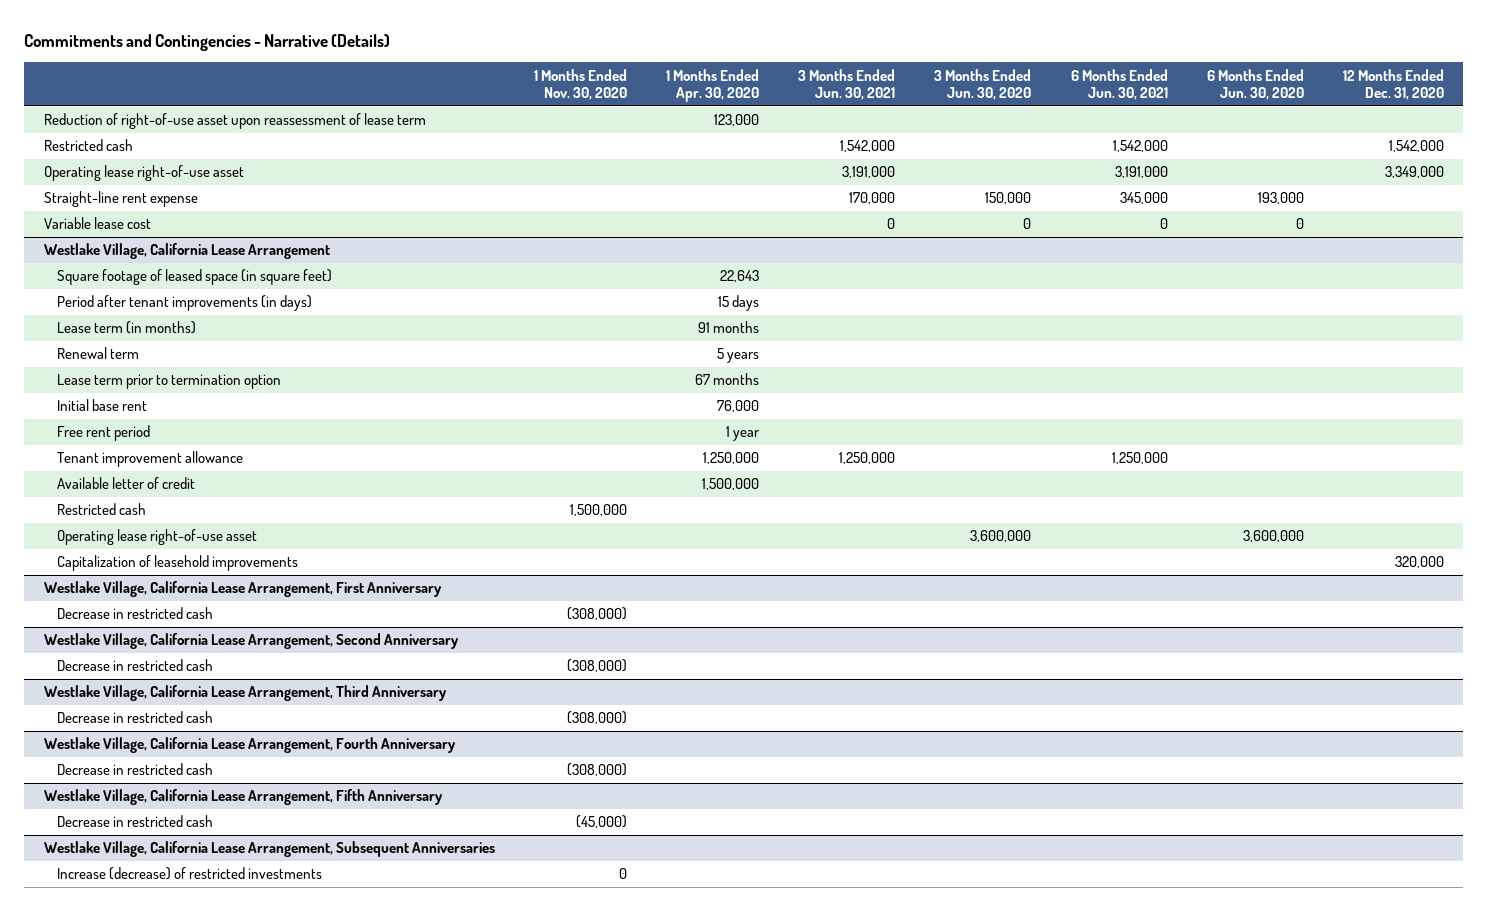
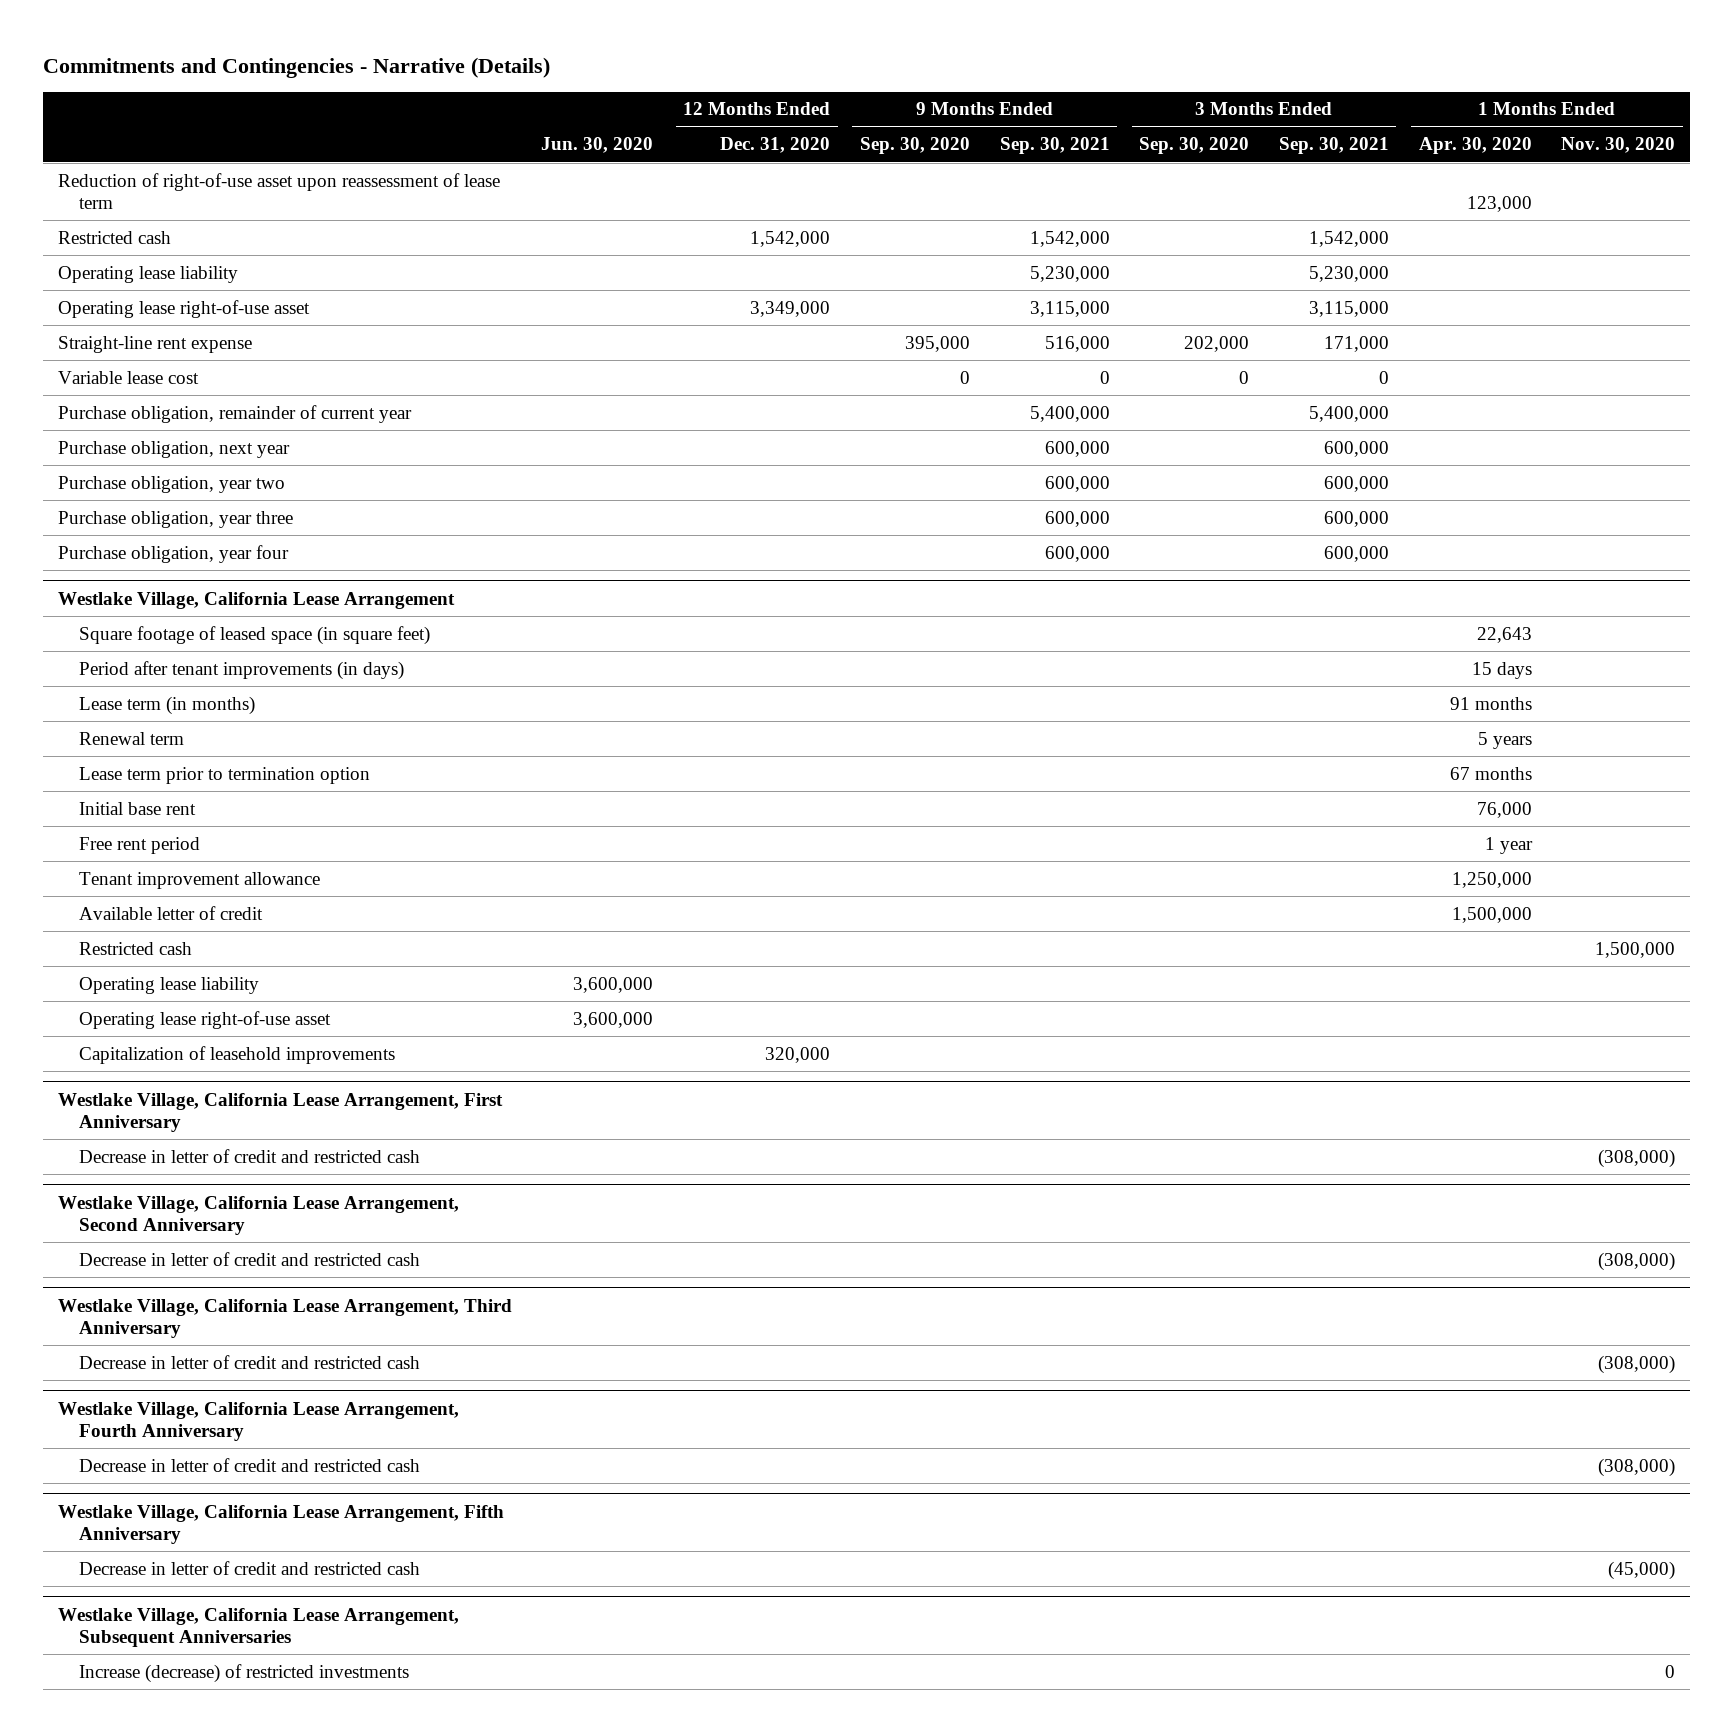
- | 1 Months Ended Nov. 30, 2020 | 1 Months Ended Apr. 30, 2020 | 3 Months Ended Jun. 30, 2021 | 3 Months Ended Jun. 30, 2020 | 6 Months Ended Jun. 30, 2021 | 6 Months Ended Jun. 30, 2020 | 12 Months Ended Dec. 31, 2020
+ | Jun. 30, 2020 | 12 Months Ended Dec. 31, 2020 | 9 Months Ended Sep. 30, 2020 | 9 Months Ended Sep. 30, 2021 | 3 Months Ended Sep. 30, 2020 | 3 Months Ended Sep. 30, 2021 | 1 Months Ended Apr. 30, 2020 | 1 Months Ended Nov. 30, 2020
+ Operating lease liability | | | | 5,230,000 | | 5,230,000 | |
+ Purchase obligation, remainder of current year | | | | 5,400,000 | | 5,400,000 | |
+ Purchase obligation, next year | | | | 600,000 | | 600,000 | |
+ Purchase obligation, year two | | | | 600,000 | | 600,000 | |
+ Purchase obligation, year three | | | | 600,000 | | 600,000 | |
+ Purchase obligation, year four | | | | 600,000 | | 600,000 | |
@ Westlake Village, California Lease Arrangement
+ Operating lease liability | 3,600,000 | | | | | | |
@ Westlake Village, California Lease Arrangement, First Anniversary
- Decrease in restricted cash | (308,000) | | | | | |
+ Decrease in letter of credit and restricted cash | | | | | | | | (308,000)
@ Westlake Village, California Lease Arrangement, Second Anniversary
- Decrease in restricted cash | (308,000) | | | | | |
+ Decrease in letter of credit and restricted cash | | | | | | | | (308,000)
@ Westlake Village, California Lease Arrangement, Third Anniversary
- Decrease in restricted cash | (308,000) | | | | | |
+ Decrease in letter of credit and restricted cash | | | | | | | | (308,000)
@ Westlake Village, California Lease Arrangement, Fourth Anniversary
- Decrease in restricted cash | (308,000) | | | | | |
+ Decrease in letter of credit and restricted cash | | | | | | | | (308,000)
@ Westlake Village, California Lease Arrangement, Fifth Anniversary
- Decrease in restricted cash | (45,000) | | | | | |
+ Decrease in letter of credit and restricted cash | | | | | | | | (45,000)

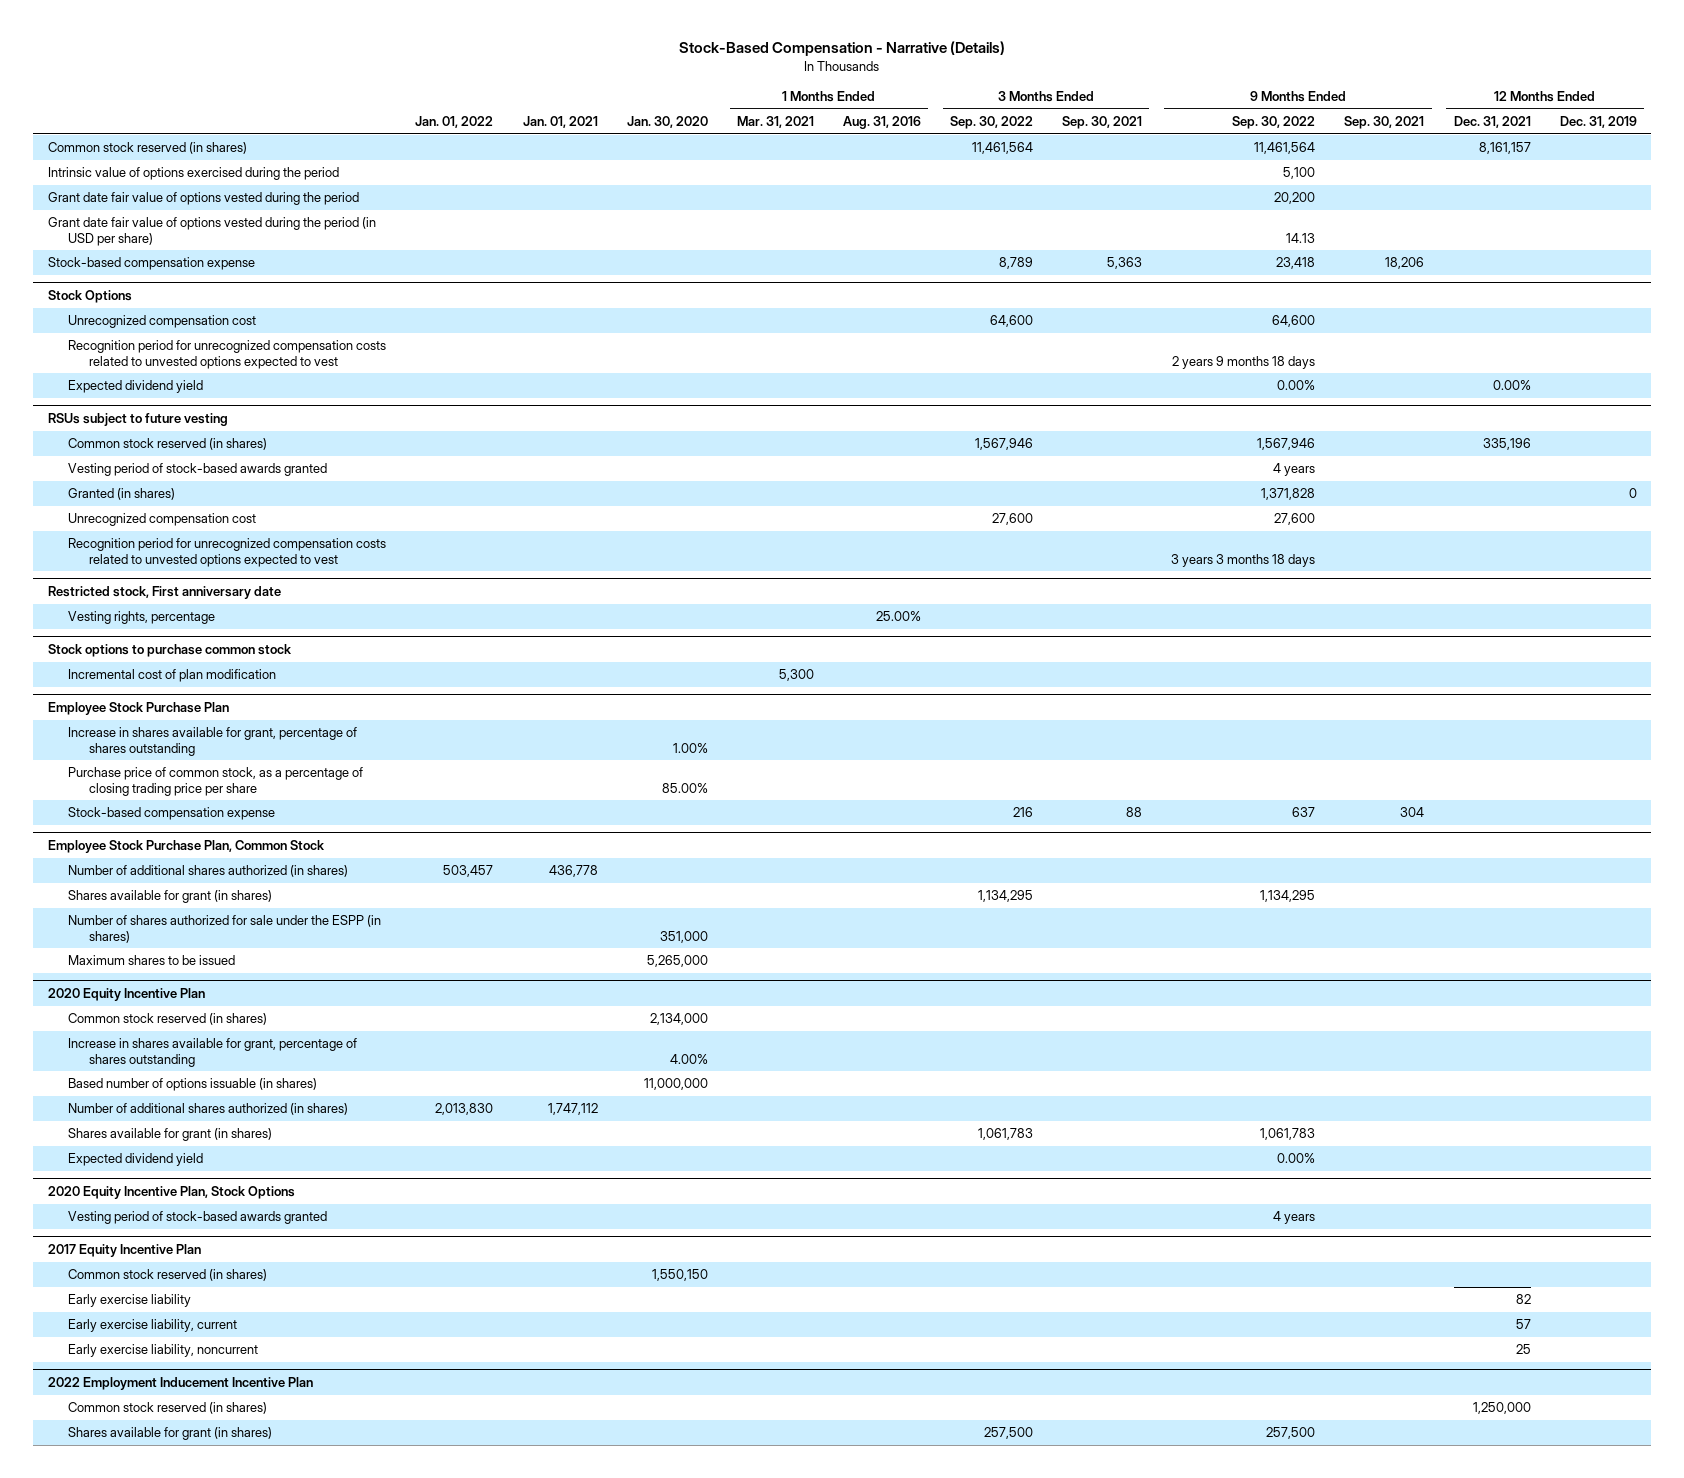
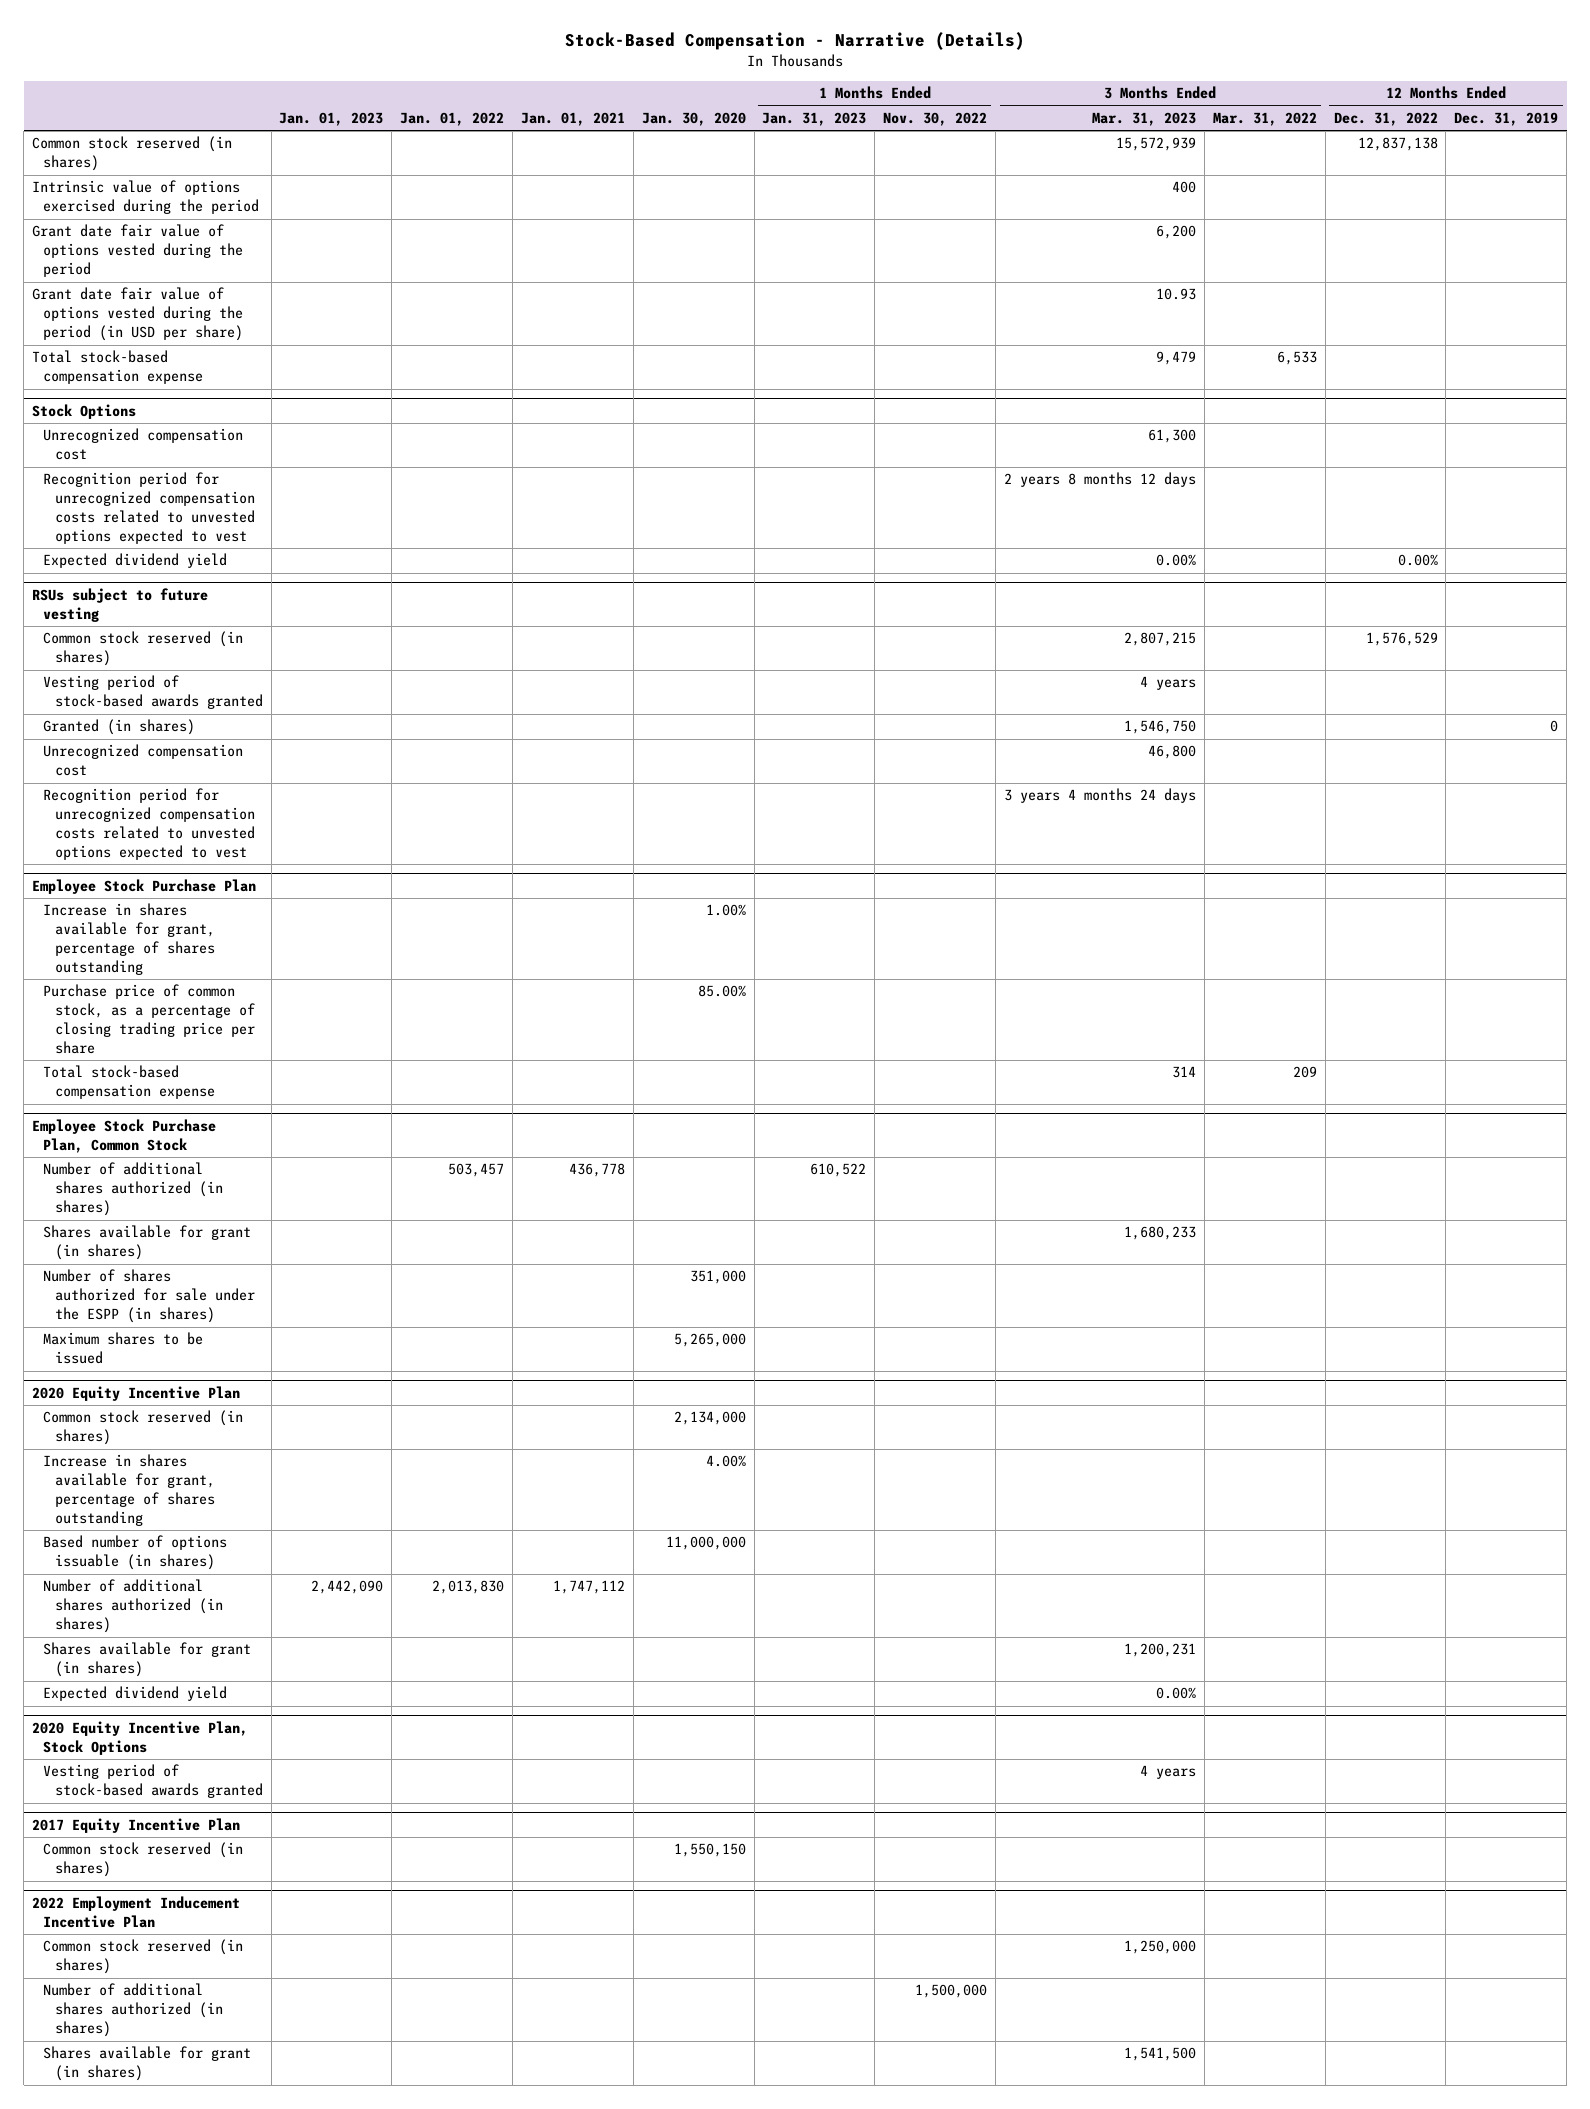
- | Jan. 01, 2022 | Jan. 01, 2021 | Jan. 30, 2020 | 1 Months Ended Mar. 31, 2021 | 1 Months Ended Aug. 31, 2016 | 3 Months Ended Sep. 30, 2022 | 3 Months Ended Sep. 30, 2021 | 9 Months Ended Sep. 30, 2022 | 9 Months Ended Sep. 30, 2021 | 12 Months Ended Dec. 31, 2021 | 12 Months Ended Dec. 31, 2019
+ | Jan. 01, 2023 | Jan. 01, 2022 | Jan. 01, 2021 | Jan. 30, 2020 | 1 Months Ended Jan. 31, 2023 | 1 Months Ended Nov. 30, 2022 | 3 Months Ended Mar. 31, 2023 | 3 Months Ended Mar. 31, 2022 | 12 Months Ended Dec. 31, 2022 | 12 Months Ended Dec. 31, 2019
- Stock-based compensation expense | | | | | | 8,789 | 5,363 | 23,418 | 18,206 | |
+ Total stock-based compensation expense | | | | | | | 9,479 | 6,533 | |
- Restricted stock, First anniversary date
- Vesting rights, percentage | | | | | 25.00% | | | | | |
- Stock options to purchase common stock
- Incremental cost of plan modification | | | | 5,300 | | | | | | |
@ Employee Stock Purchase Plan
- Stock-based compensation expense | | | | | | 216 | 88 | 637 | 304 | |
+ Total stock-based compensation expense | | | | | | | 314 | 209 | |
@ 2017 Equity Incentive Plan
- Early exercise liability | | | | | | | | | | 82 |
- Early exercise liability, current | | | | | | | | | | 57 |
- Early exercise liability, noncurrent | | | | | | | | | | 25 |
@ 2022 Employment Inducement Incentive Plan
+ Number of additional shares authorized (in shares) | | | | | | 1,500,000 | | | |

